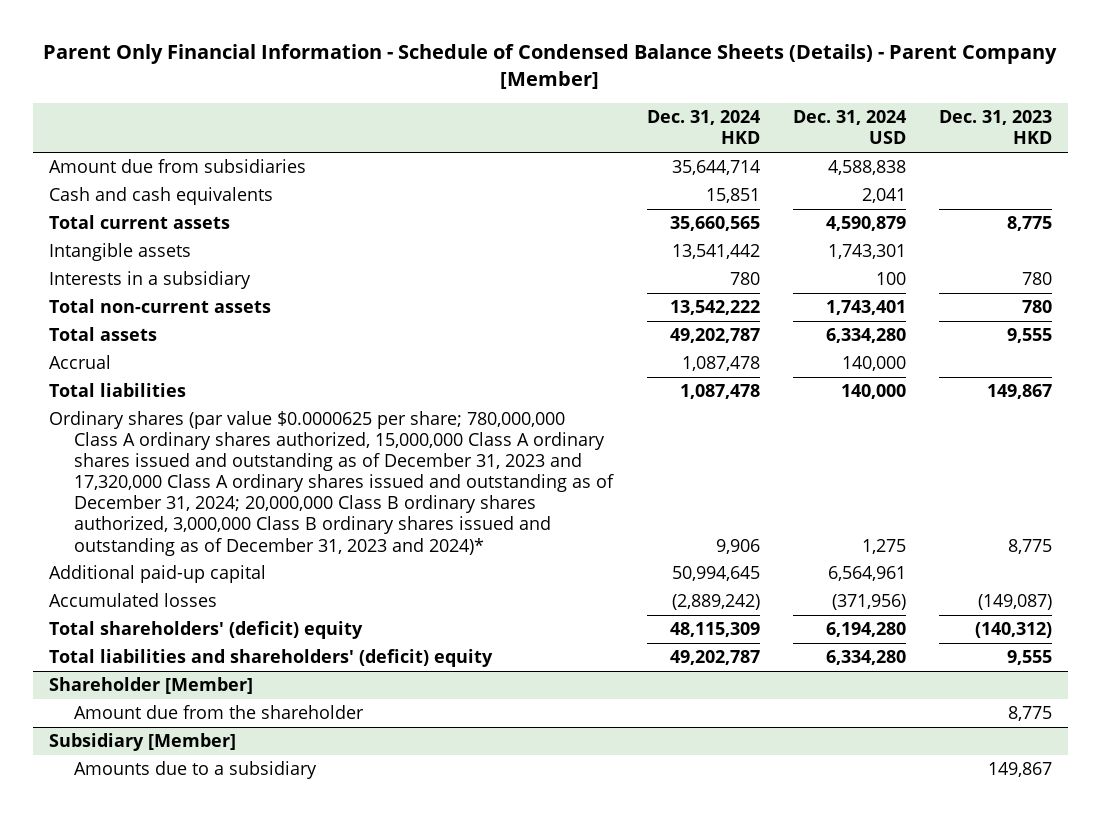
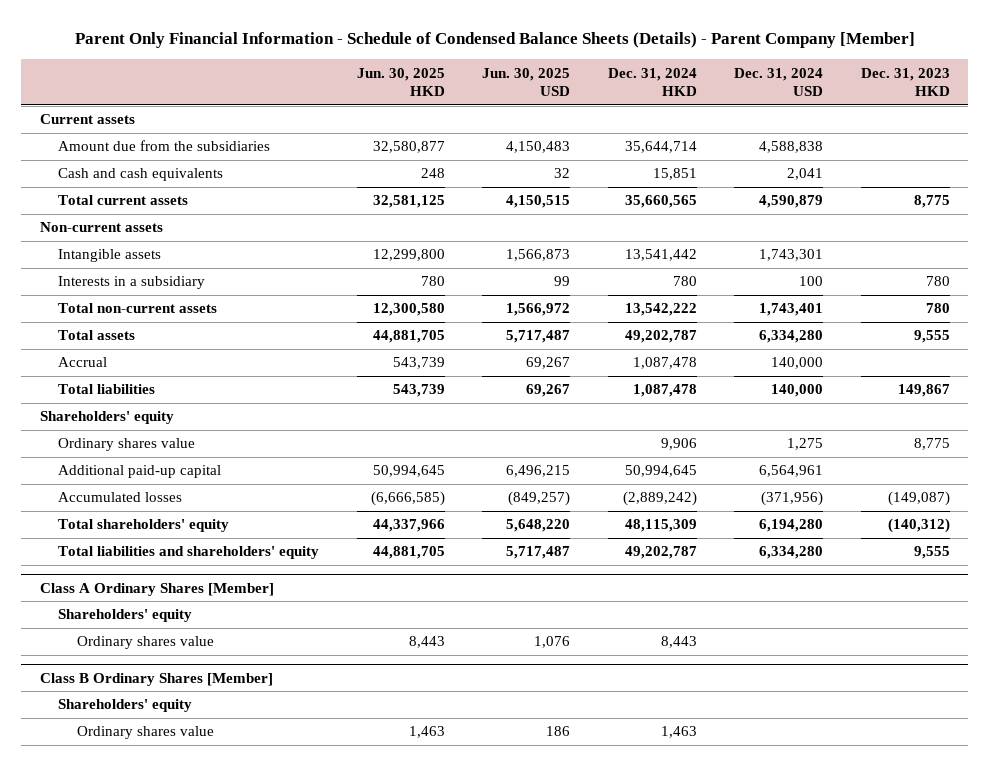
- | Dec. 31, 2024 HKD | Dec. 31, 2024 USD | Dec. 31, 2023 HKD
+ | Jun. 30, 2025 HKD | Jun. 30, 2025 USD | Dec. 31, 2024 HKD | Dec. 31, 2024 USD | Dec. 31, 2023 HKD
- Amount due from subsidiaries | 35,644,714 | 4,588,838 |
+ Current assets
+ Amount due from the subsidiaries | 32,580,877 | 4,150,483 | 35,644,714 | 4,588,838 |
+ Non-current assets
- Ordinary shares (par value $0.0000625 per share; 780,000,000 Class A ordinary shares authorized, 15,000,000 Class A ordinary shares issued and outstanding as of December 31, 2023 and 17,320,000 Class A ordinary shares issued and outstanding as of December 31, 2024; 20,000,000 Class B ordinary shares authorized, 3,000,000 Class B ordinary shares issued and outstanding as of December 31, 2023 and 2024)* | 9,906 | 1,275 | 8,775
+ Shareholders' equity
+ Ordinary shares value | | | 9,906 | 1,275 | 8,775
- Total shareholders' (deficit) equity | 48,115,309 | 6,194,280 | (140,312)
- Total liabilities and shareholders' (deficit) equity | 49,202,787 | 6,334,280 | 9,555
- Shareholder [Member]
- Amount due from the shareholder | | | 8,775
- Subsidiary [Member]
- Amounts due to a subsidiary | | | 149,867
+ Total shareholders' equity | 44,337,966 | 5,648,220 | 48,115,309 | 6,194,280 | (140,312)
+ Total liabilities and shareholders' equity | 44,881,705 | 5,717,487 | 49,202,787 | 6,334,280 | 9,555
+ Class A Ordinary Shares [Member]
+ Shareholders' equity
+ Ordinary shares value | 8,443 | 1,076 | 8,443 | |
+ Class B Ordinary Shares [Member]
+ Shareholders' equity
+ Ordinary shares value | 1,463 | 186 | 1,463 | |

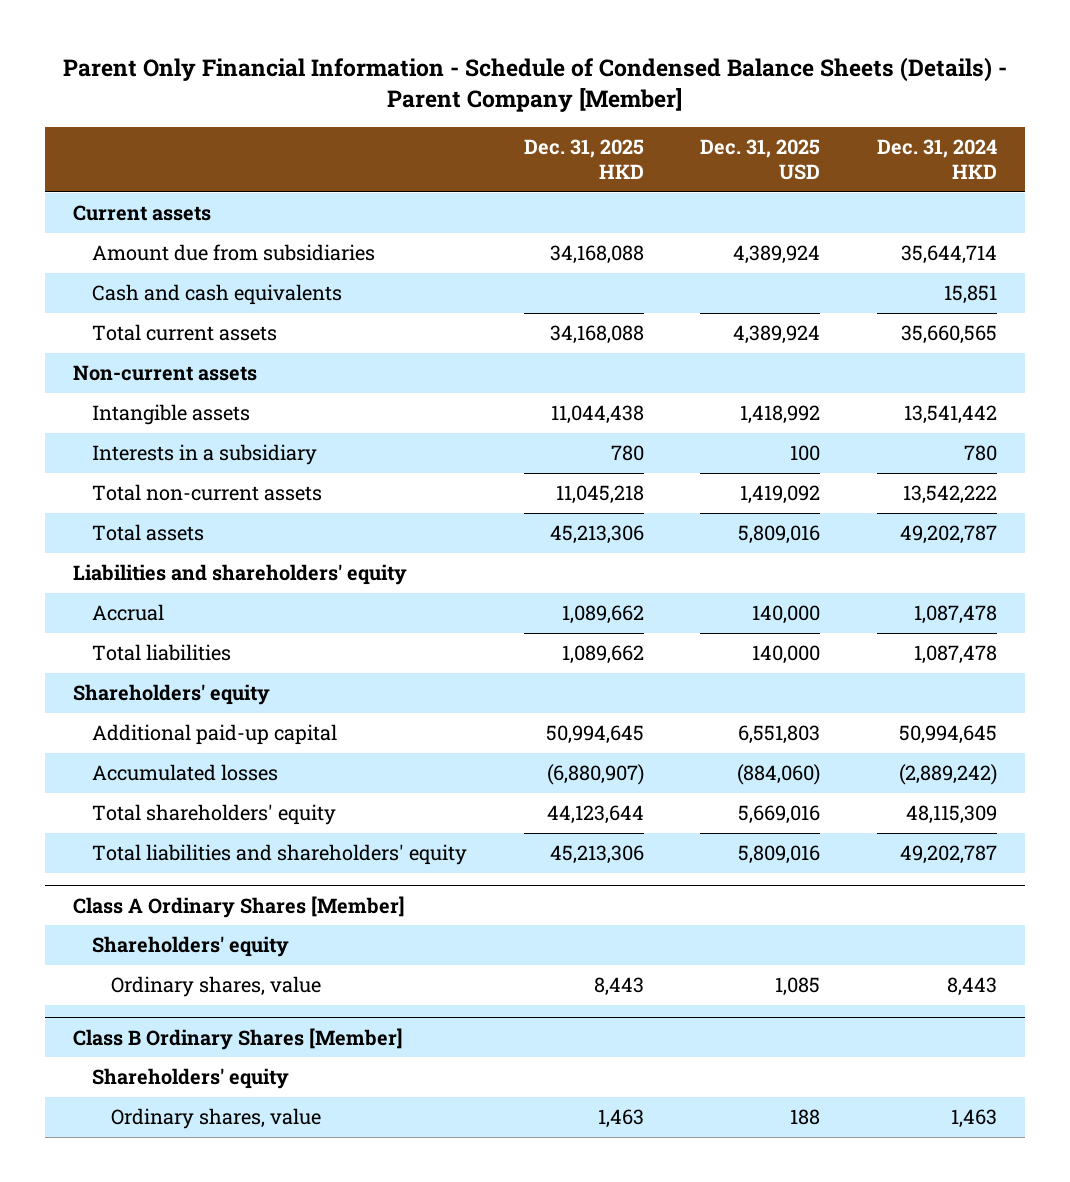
- | Jun. 30, 2025 HKD | Jun. 30, 2025 USD | Dec. 31, 2024 HKD | Dec. 31, 2024 USD | Dec. 31, 2023 HKD
+ | Dec. 31, 2025 HKD | Dec. 31, 2025 USD | Dec. 31, 2024 HKD
- Amount due from the subsidiaries | 32,580,877 | 4,150,483 | 35,644,714 | 4,588,838 |
+ Amount due from subsidiaries | 34,168,088 | 4,389,924 | 35,644,714
+ Liabilities and shareholders' equity
- Ordinary shares value | | | 9,906 | 1,275 | 8,775
@ Class A Ordinary Shares [Member]
- Ordinary shares value | 8,443 | 1,076 | 8,443 | |
+ Ordinary shares, value | 8,443 | 1,085 | 8,443
@ Class B Ordinary Shares [Member]
- Ordinary shares value | 1,463 | 186 | 1,463 | |
+ Ordinary shares, value | 1,463 | 188 | 1,463

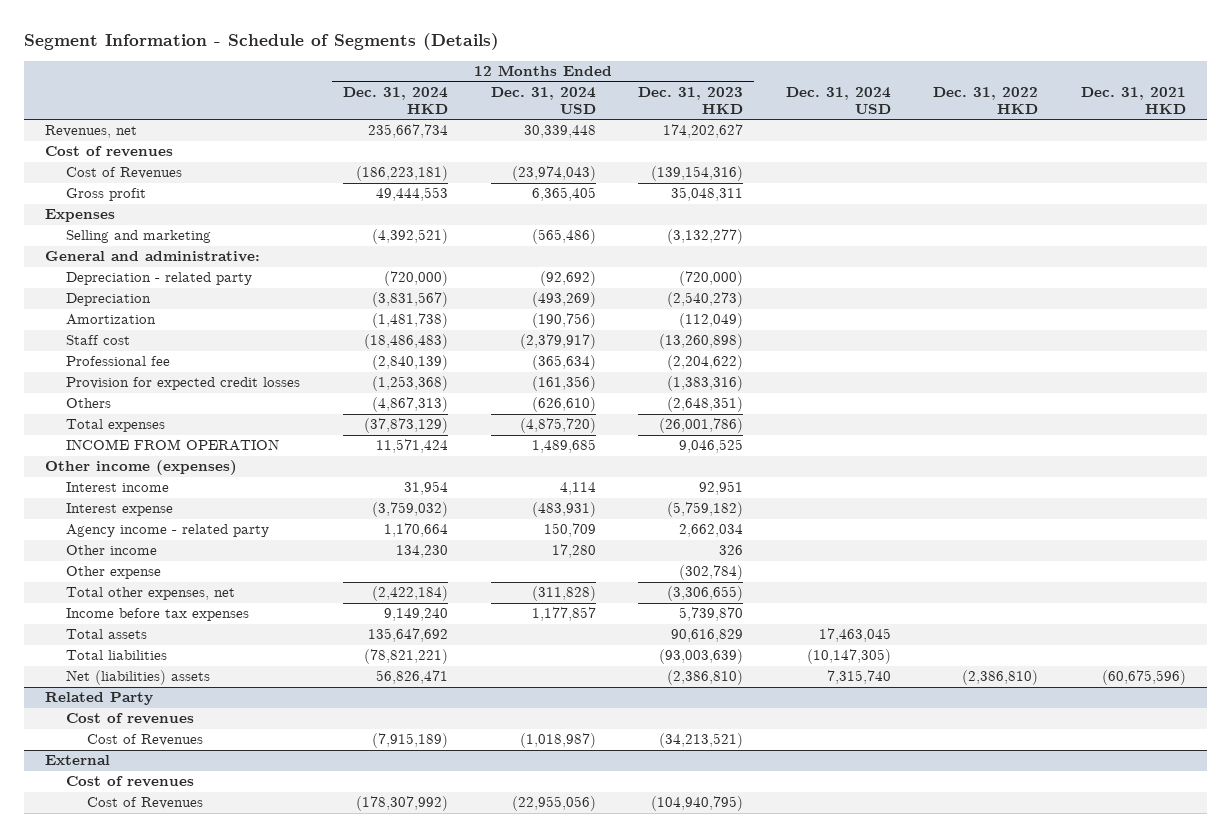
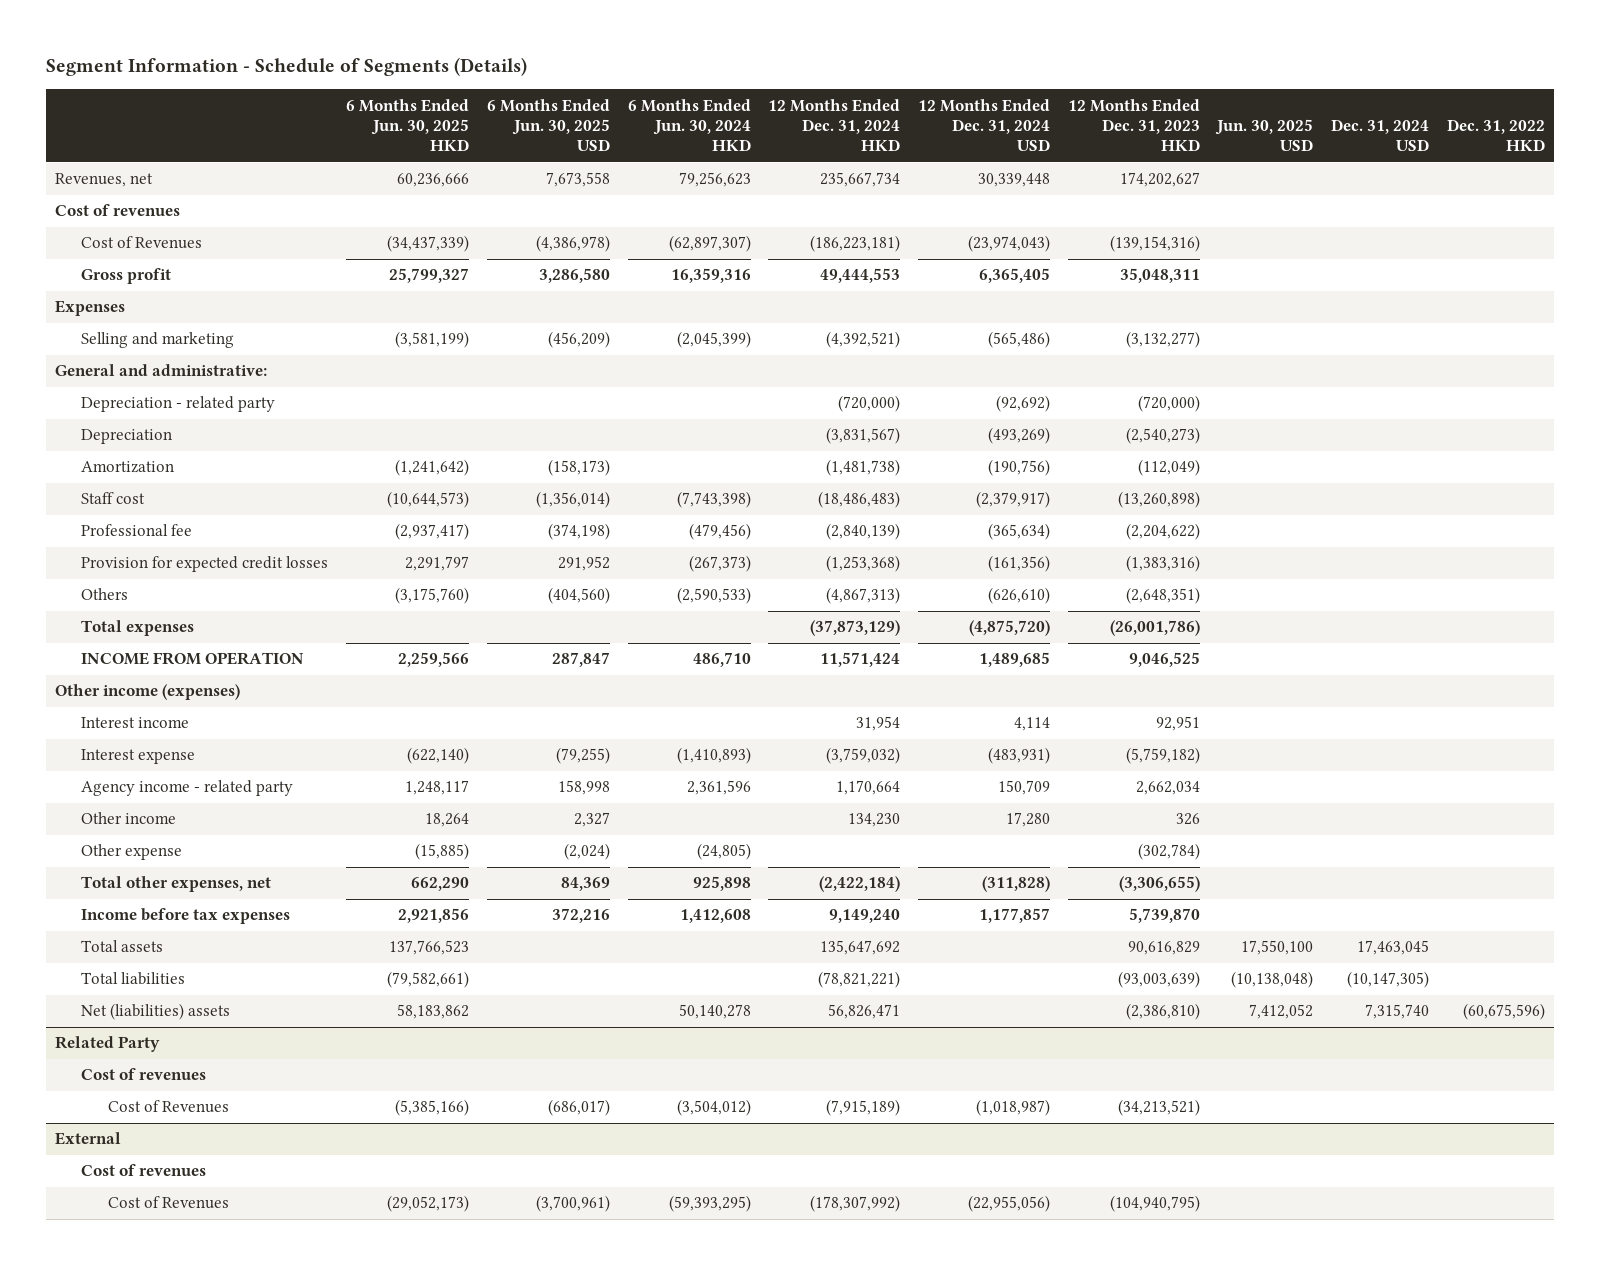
- | 12 Months Ended Dec. 31, 2024 HKD | 12 Months Ended Dec. 31, 2024 USD | 12 Months Ended Dec. 31, 2023 HKD | Dec. 31, 2024 USD | Dec. 31, 2022 HKD | Dec. 31, 2021 HKD
+ | 6 Months Ended Jun. 30, 2025 HKD | 6 Months Ended Jun. 30, 2025 USD | 6 Months Ended Jun. 30, 2024 HKD | 12 Months Ended Dec. 31, 2024 HKD | 12 Months Ended Dec. 31, 2024 USD | 12 Months Ended Dec. 31, 2023 HKD | Jun. 30, 2025 USD | Dec. 31, 2024 USD | Dec. 31, 2022 HKD
- Net (liabilities) assets | 56,826,471 | | (2,386,810) | 7,315,740 | (2,386,810) | (60,675,596)
+ Net (liabilities) assets | 58,183,862 | | 50,140,278 | 56,826,471 | | (2,386,810) | 7,412,052 | 7,315,740 | (60,675,596)

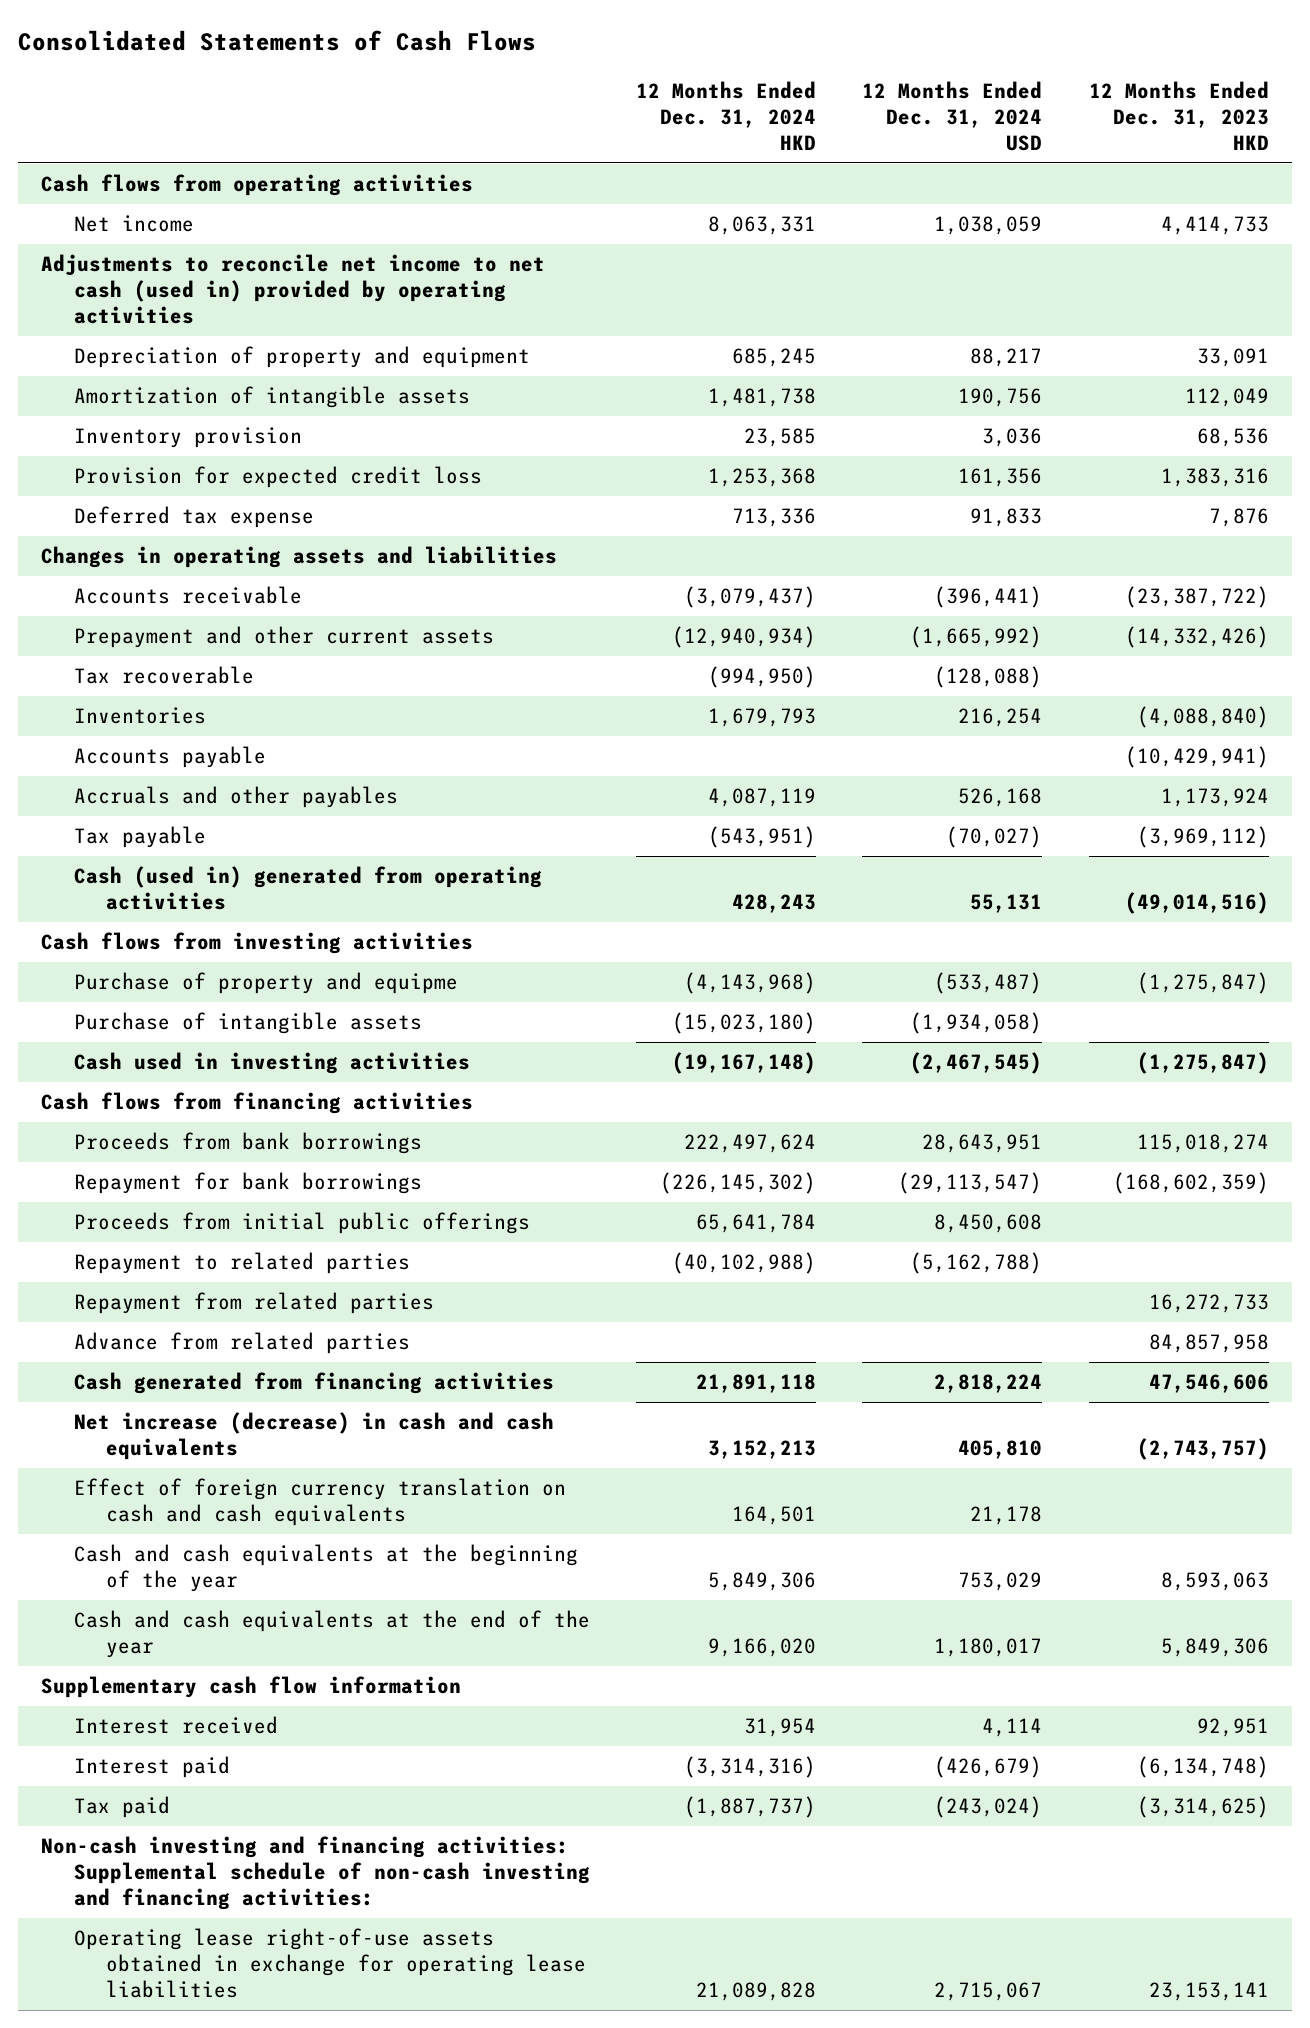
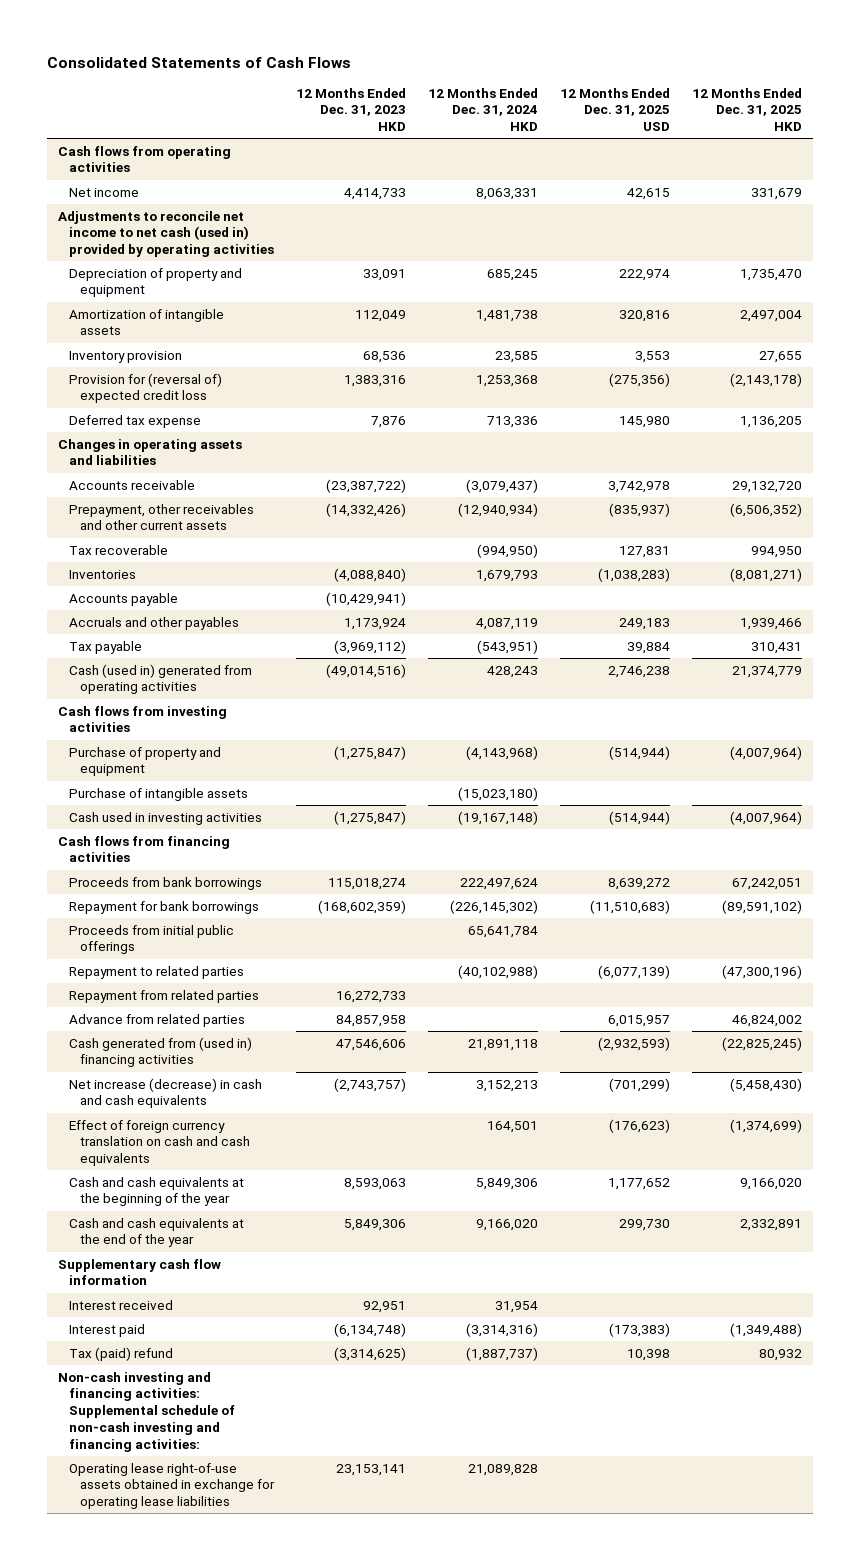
- | 12 Months Ended Dec. 31, 2024 HKD | 12 Months Ended Dec. 31, 2024 USD | 12 Months Ended Dec. 31, 2023 HKD
+ | 12 Months Ended Dec. 31, 2023 HKD | 12 Months Ended Dec. 31, 2024 HKD | 12 Months Ended Dec. 31, 2025 USD | 12 Months Ended Dec. 31, 2025 HKD
- Provision for expected credit loss | 1,253,368 | 161,356 | 1,383,316
+ Provision for (reversal of) expected credit loss | 1,383,316 | 1,253,368 | (275,356) | (2,143,178)
- Prepayment and other current assets | (12,940,934) | (1,665,992) | (14,332,426)
+ Prepayment, other receivables and other current assets | (14,332,426) | (12,940,934) | (835,937) | (6,506,352)
- Purchase of property and equipme | (4,143,968) | (533,487) | (1,275,847)
+ Purchase of property and equipment | (1,275,847) | (4,143,968) | (514,944) | (4,007,964)
- Cash generated from financing activities | 21,891,118 | 2,818,224 | 47,546,606
+ Cash generated from (used in) financing activities | 47,546,606 | 21,891,118 | (2,932,593) | (22,825,245)
- Tax paid | (1,887,737) | (243,024) | (3,314,625)
+ Tax (paid) refund | (3,314,625) | (1,887,737) | 10,398 | 80,932

